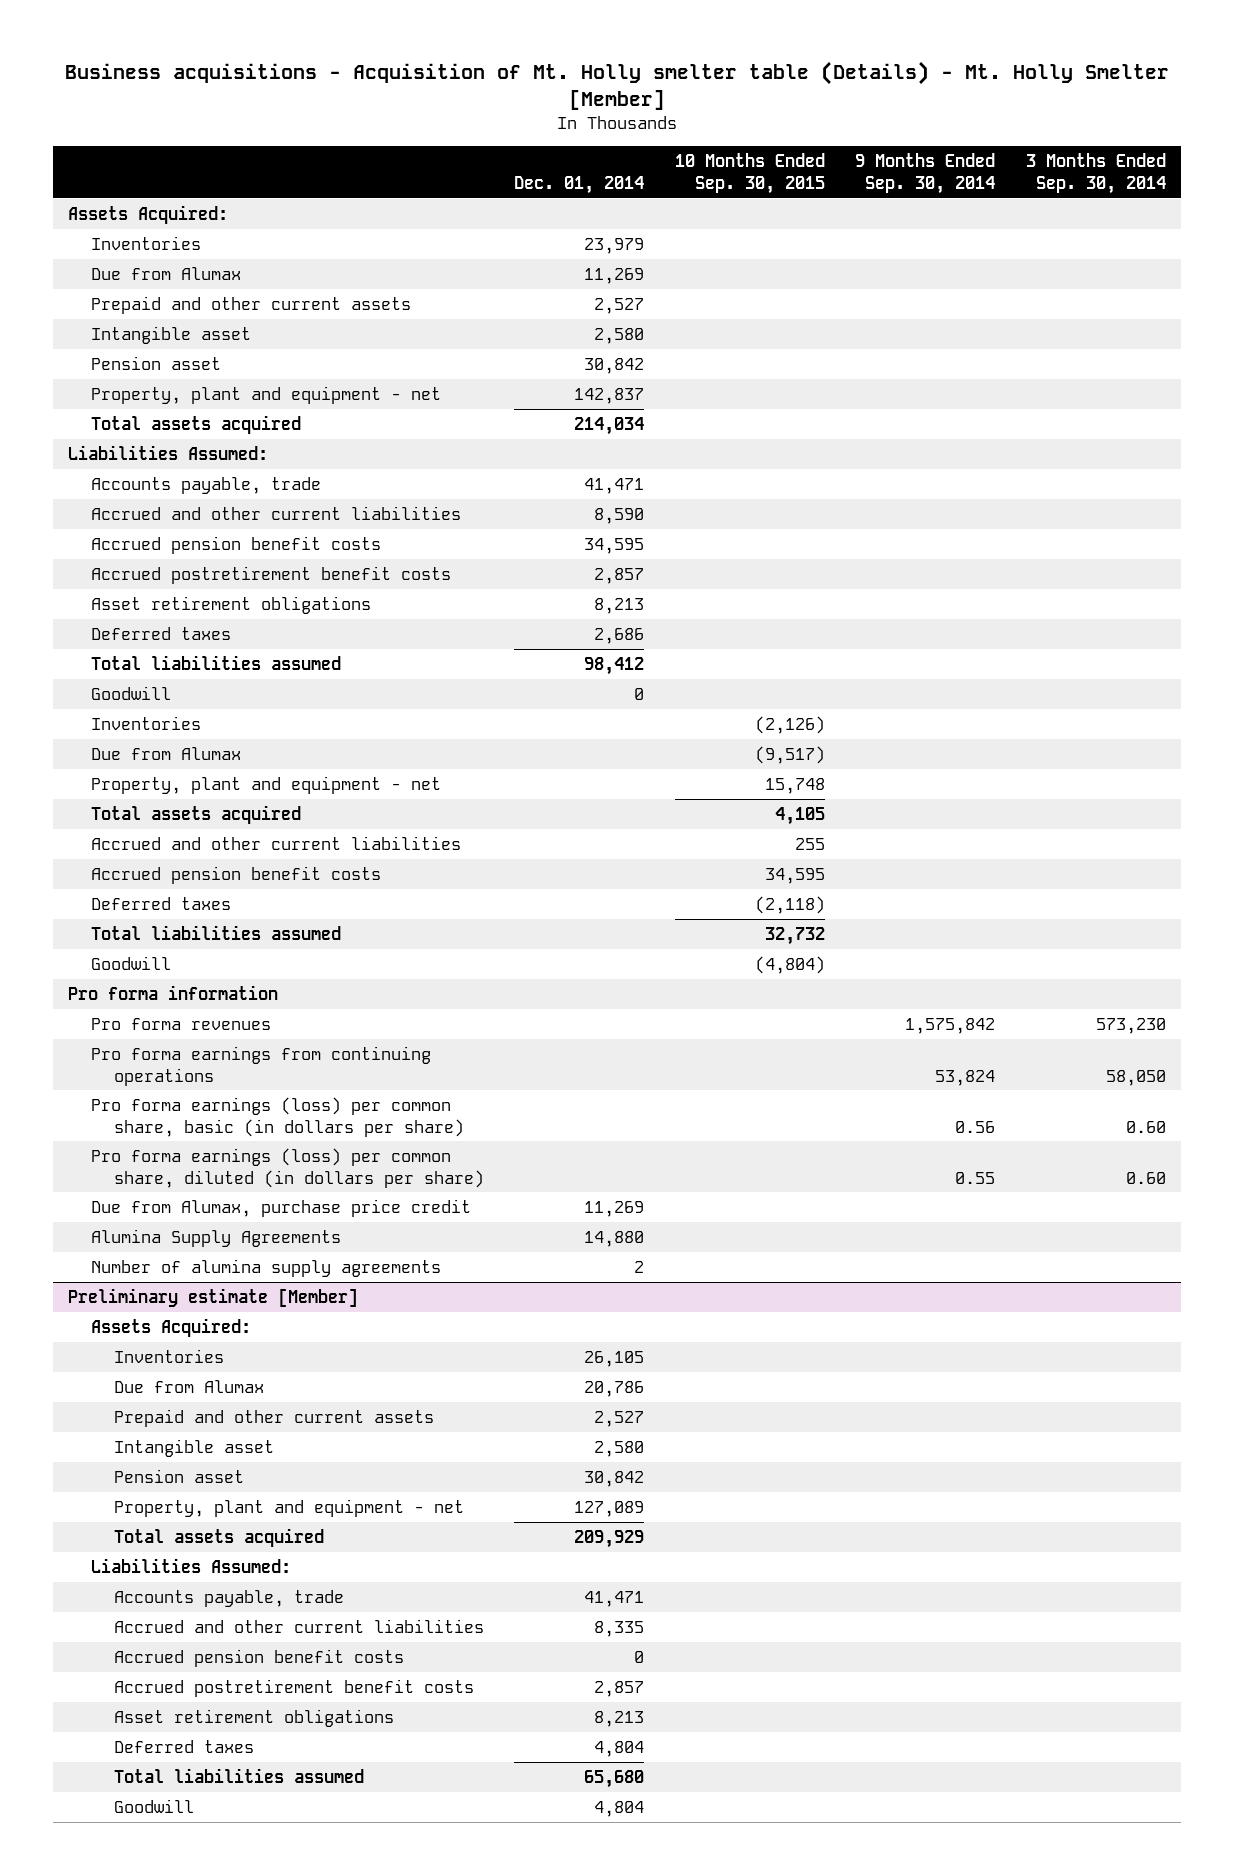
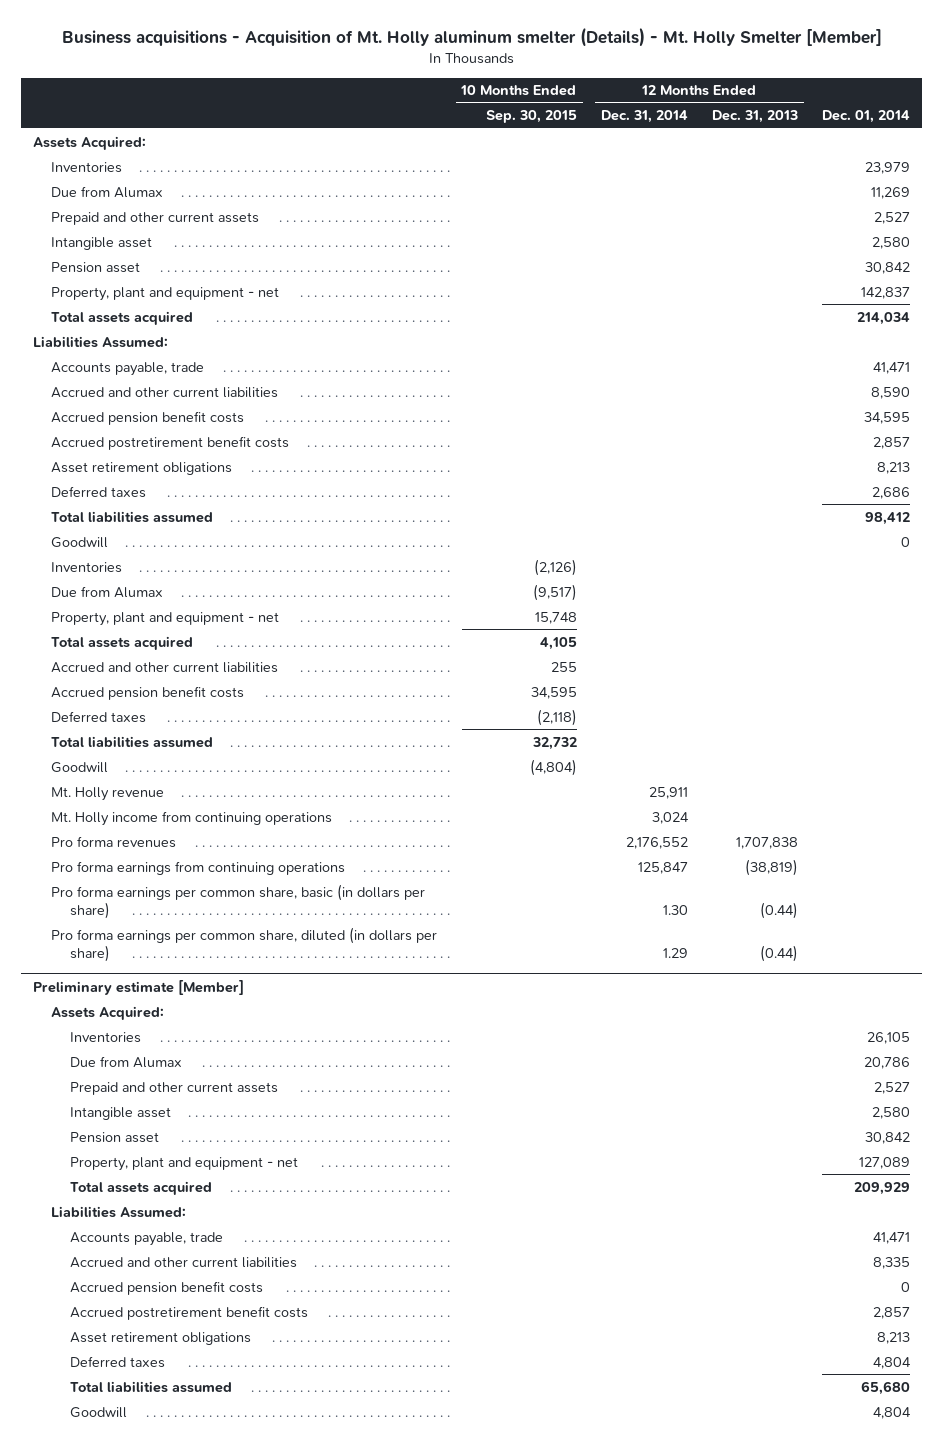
- Business acquisitions - Acquisition of Mt. Holly smelter table (Details) - Mt. Holly Smelter [Member]
+ Business acquisitions - Acquisition of Mt. Holly aluminum smelter (Details) - Mt. Holly Smelter [Member]
- | Dec. 01, 2014 | 10 Months Ended Sep. 30, 2015 | 9 Months Ended Sep. 30, 2014 | 3 Months Ended Sep. 30, 2014
+ | 10 Months Ended Sep. 30, 2015 | 12 Months Ended Dec. 31, 2014 | 12 Months Ended Dec. 31, 2013 | Dec. 01, 2014
- Pro forma information
+ Mt. Holly revenue | | 25,911 | |
+ Mt. Holly income from continuing operations | | 3,024 | |
- Pro forma earnings (loss) per common share, basic (in dollars per share) | | | 0.56 | 0.60
- Pro forma earnings (loss) per common share, diluted (in dollars per share) | | | 0.55 | 0.60
- Due from Alumax, purchase price credit | 11,269 | | |
- Alumina Supply Agreements | 14,880 | | |
- Number of alumina supply agreements | 2 | | |
+ Pro forma earnings per common share, basic (in dollars per share) | | 1.30 | (0.44) |
+ Pro forma earnings per common share, diluted (in dollars per share) | | 1.29 | (0.44) |

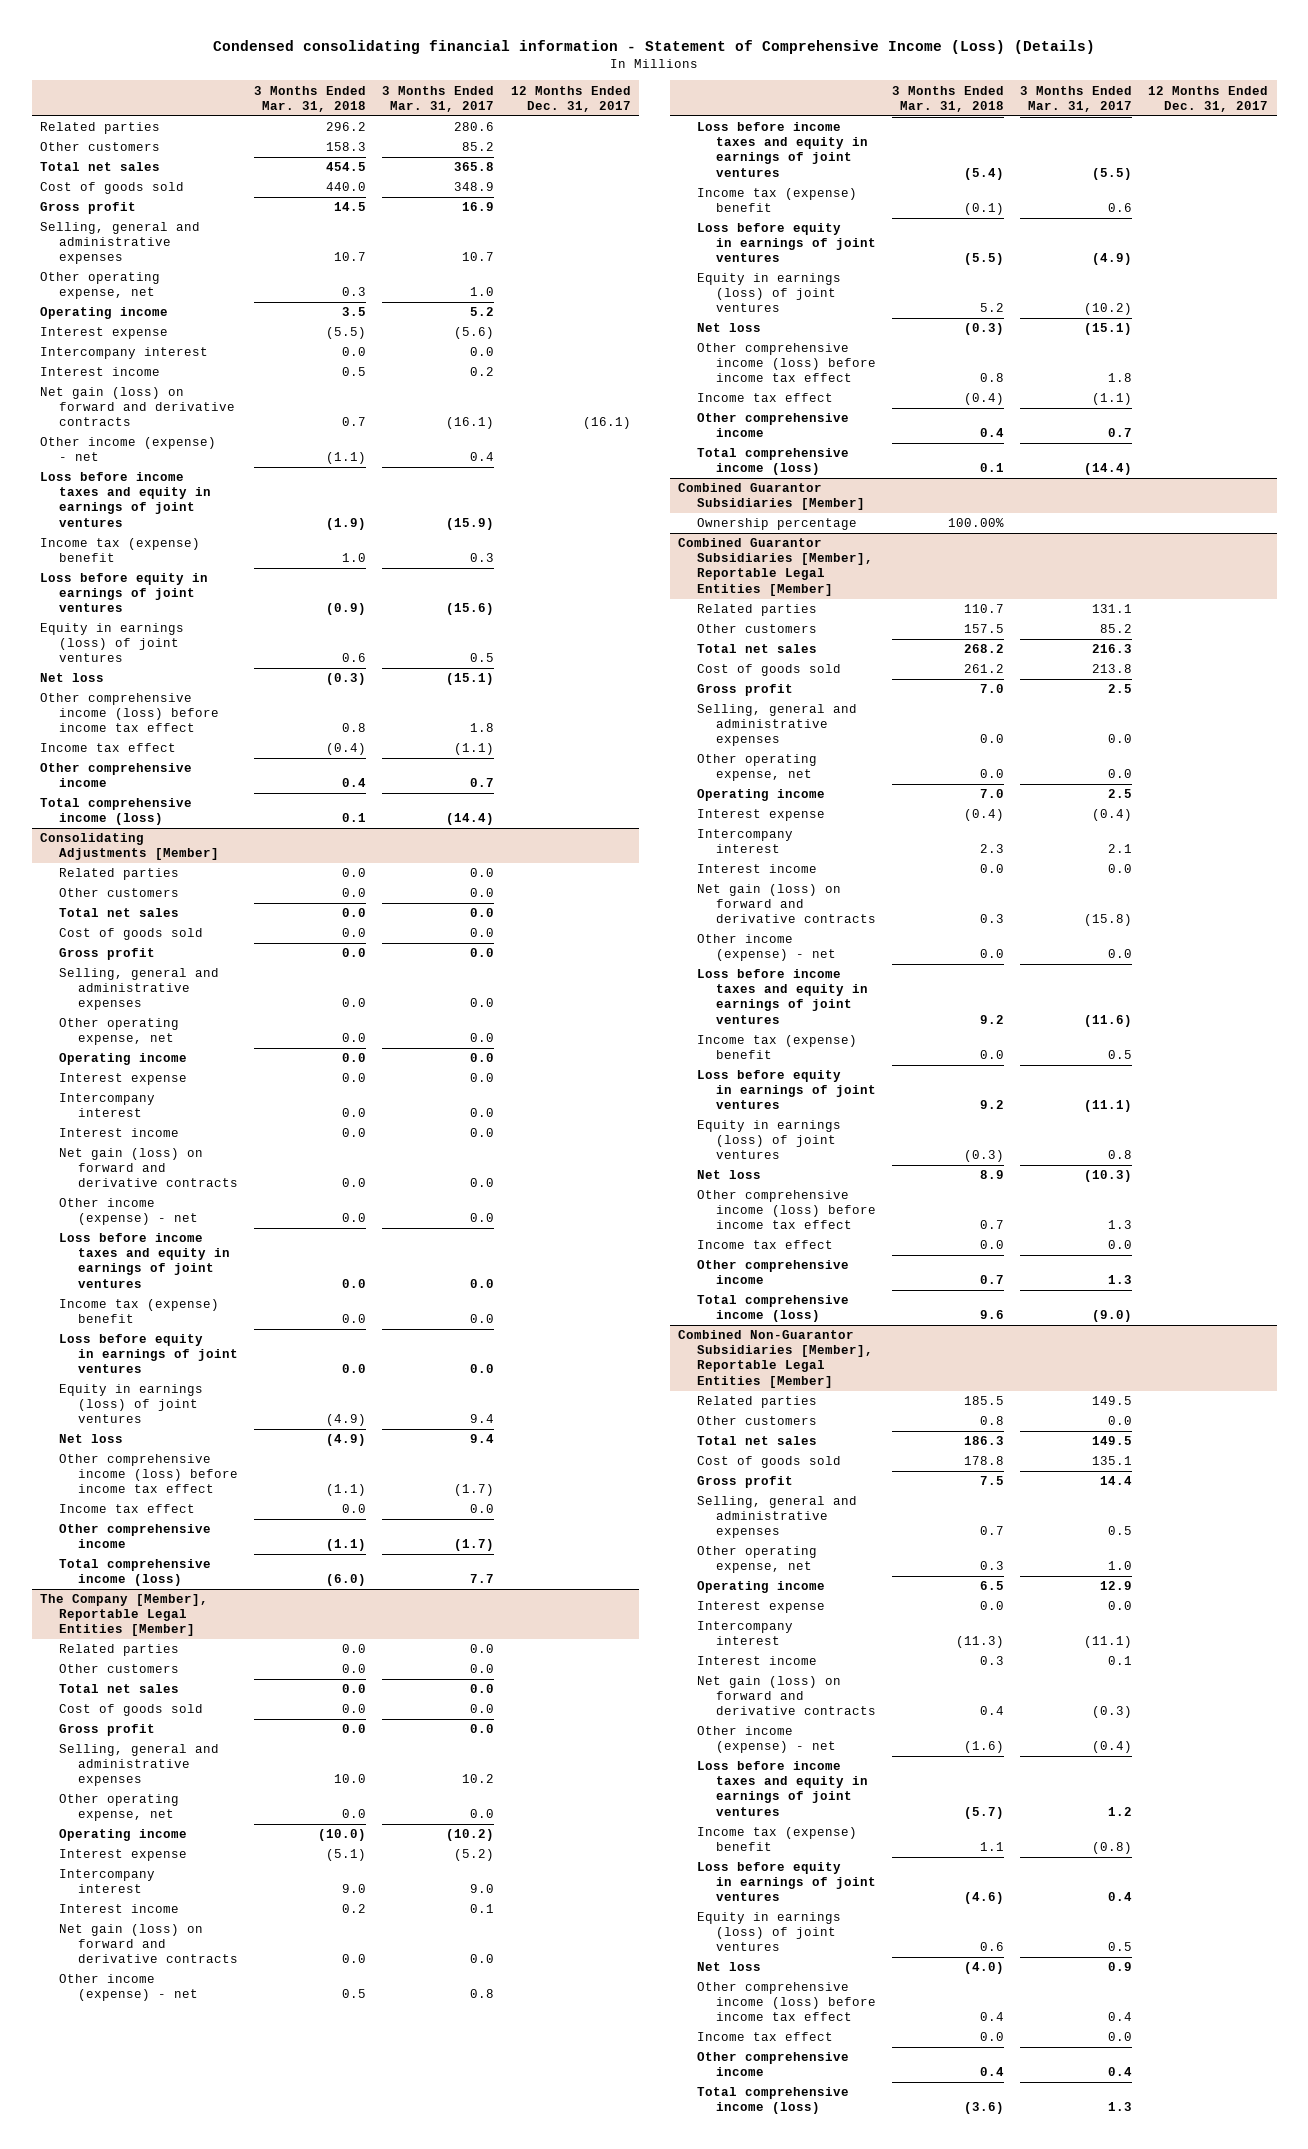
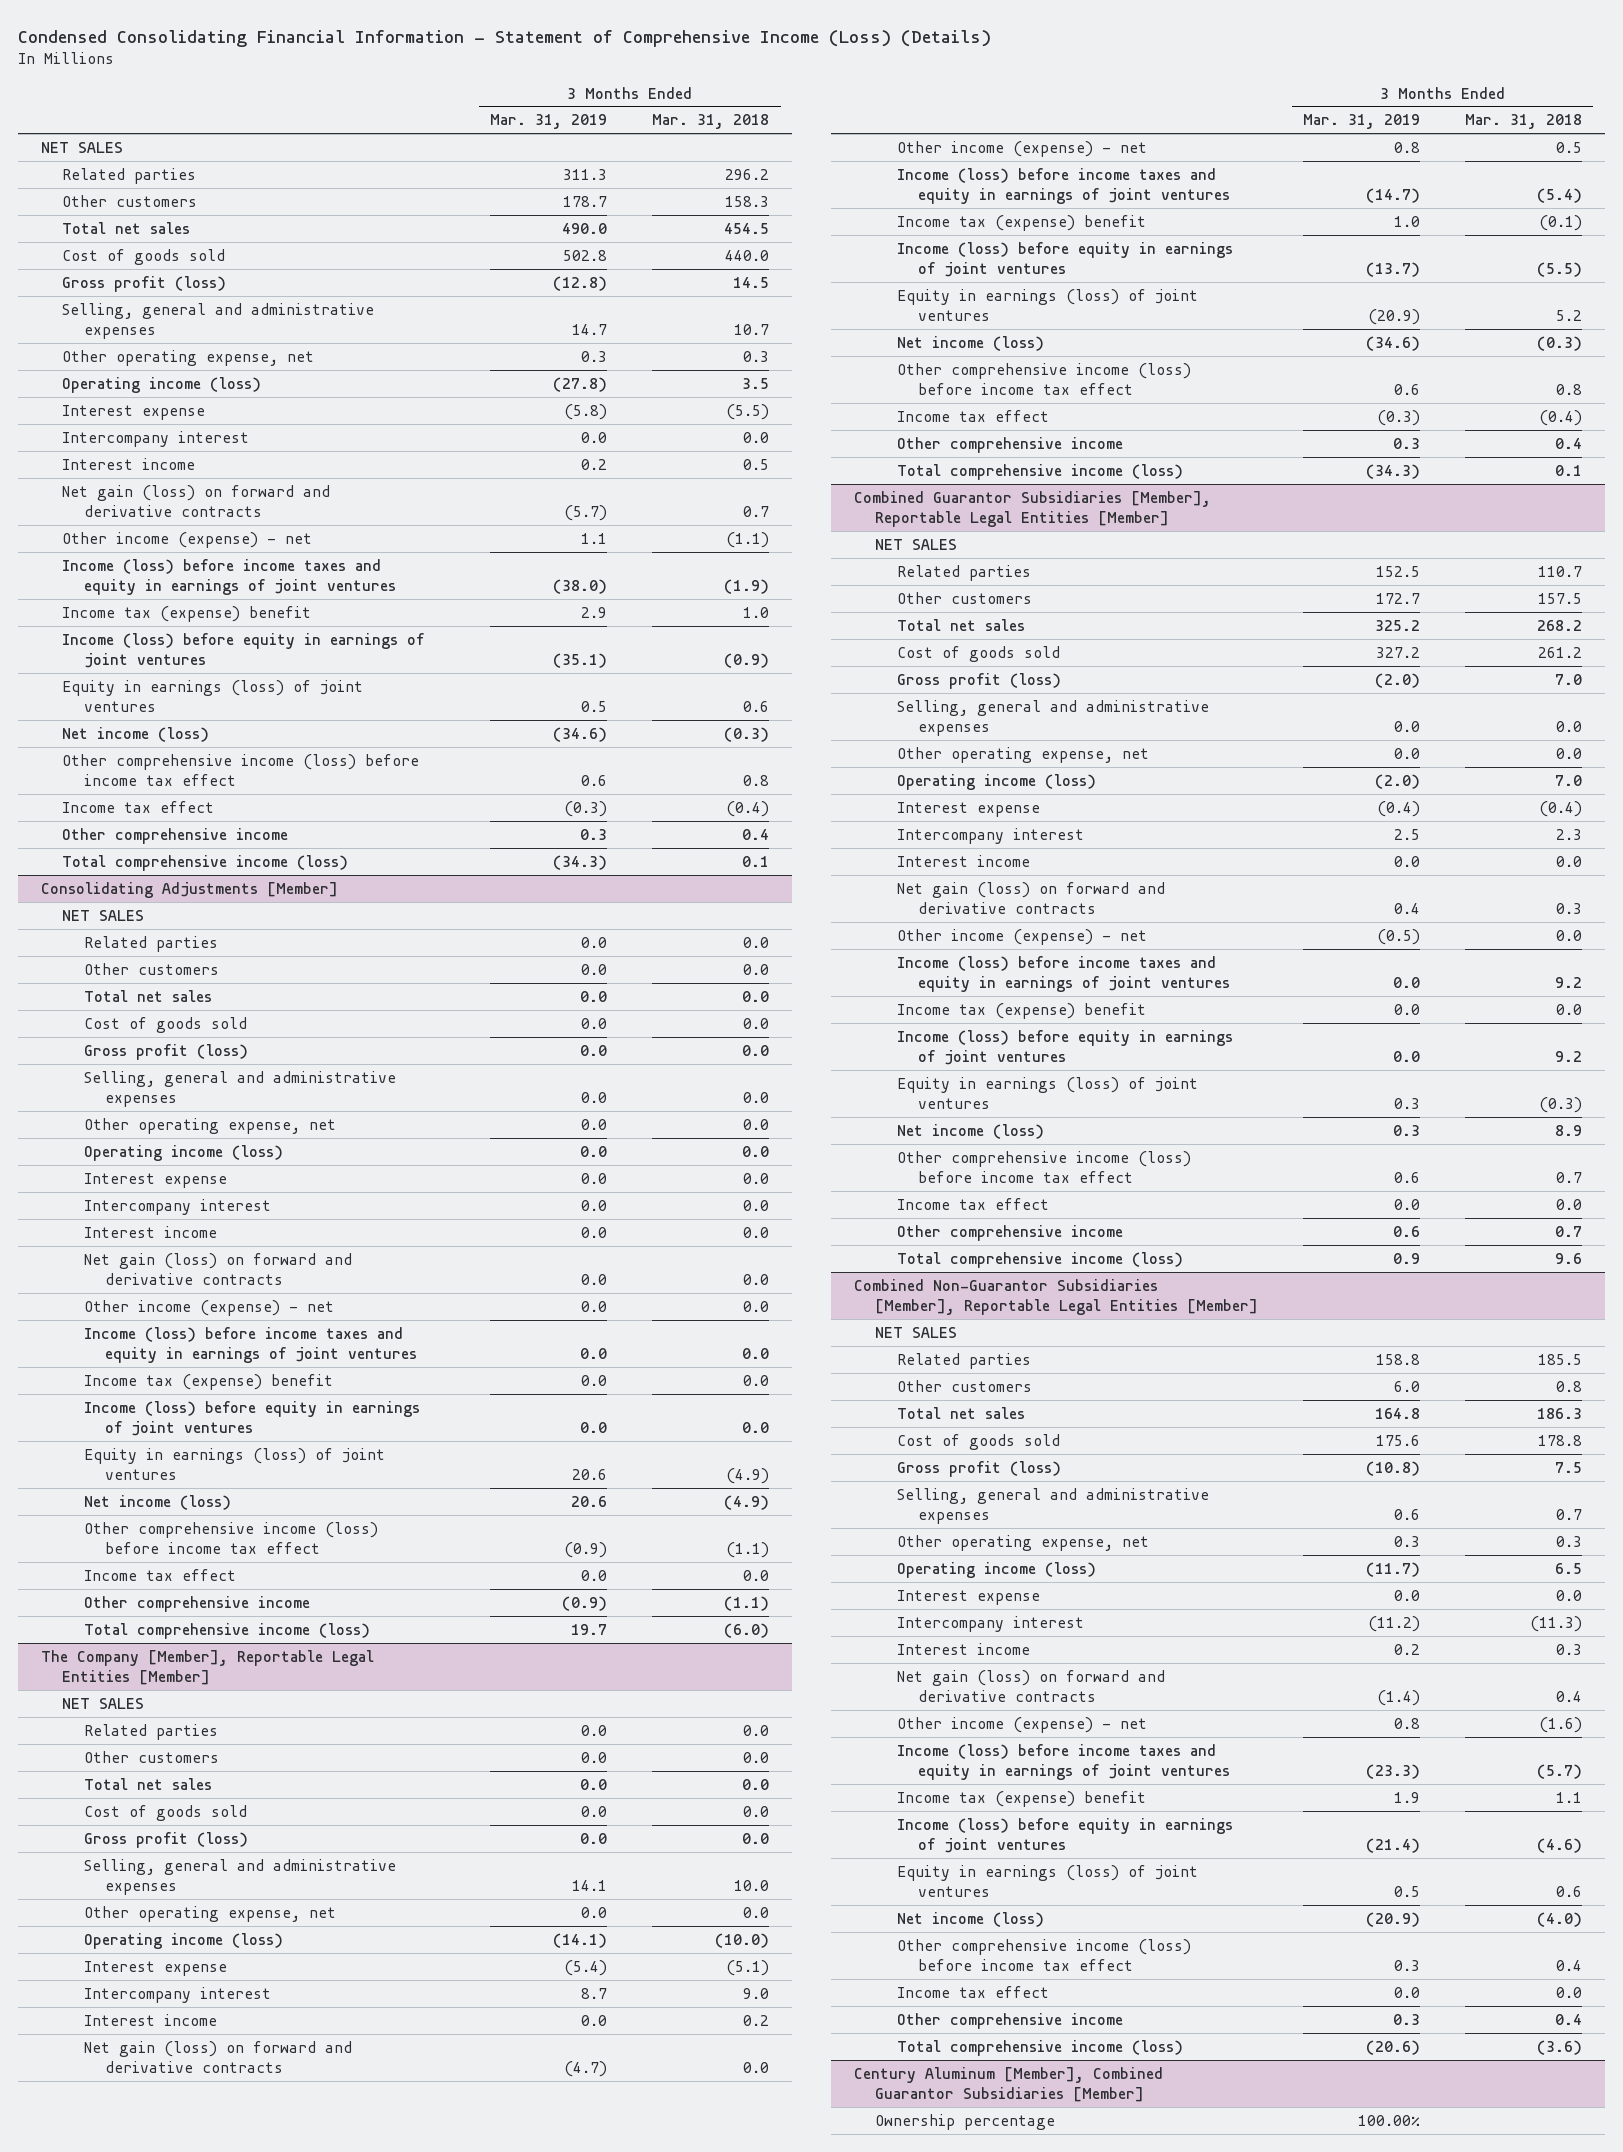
- Condensed consolidating financial information - Statement of Comprehensive Income (Loss) (Details)
+ Condensed Consolidating Financial Information - Statement of Comprehensive Income (Loss) (Details)
- | 3 Months Ended Mar. 31, 2018 | 3 Months Ended Mar. 31, 2017 | 12 Months Ended Dec. 31, 2017
+ | 3 Months Ended Mar. 31, 2019 | 3 Months Ended Mar. 31, 2018
+ NET SALES
- Gross profit | 14.5 | 16.9 |
+ Gross profit (loss) | (12.8) | 14.5
- Operating income | 3.5 | 5.2 |
+ Operating income (loss) | (27.8) | 3.5
- Loss before income taxes and equity in earnings of joint ventures | (1.9) | (15.9) |
+ Income (loss) before income taxes and equity in earnings of joint ventures | (38.0) | (1.9)
- Loss before equity in earnings of joint ventures | (0.9) | (15.6) |
+ Income (loss) before equity in earnings of joint ventures | (35.1) | (0.9)
- Net loss | (0.3) | (15.1) |
+ Net income (loss) | (34.6) | (0.3)
@ Consolidating Adjustments [Member]
+ NET SALES
- Gross profit | 0.0 | 0.0 |
+ Gross profit (loss) | 0.0 | 0.0
- Operating income | 0.0 | 0.0 |
+ Operating income (loss) | 0.0 | 0.0
- Loss before income taxes and equity in earnings of joint ventures | 0.0 | 0.0 |
+ Income (loss) before income taxes and equity in earnings of joint ventures | 0.0 | 0.0
- Loss before equity in earnings of joint ventures | 0.0 | 0.0 |
+ Income (loss) before equity in earnings of joint ventures | 0.0 | 0.0
- Net loss | (4.9) | 9.4 |
+ Net income (loss) | 20.6 | (4.9)
@ The Company [Member], Reportable Legal Entities [Member]
+ NET SALES
- Gross profit | 0.0 | 0.0 |
+ Gross profit (loss) | 0.0 | 0.0
- Operating income | (10.0) | (10.2) |
+ Operating income (loss) | (14.1) | (10.0)
- Loss before income taxes and equity in earnings of joint ventures | (5.4) | (5.5) |
+ Income (loss) before income taxes and equity in earnings of joint ventures | (14.7) | (5.4)
- Loss before equity in earnings of joint ventures | (5.5) | (4.9) |
+ Income (loss) before equity in earnings of joint ventures | (13.7) | (5.5)
- Net loss | (0.3) | (15.1) |
+ Net income (loss) | (34.6) | (0.3)
- Combined Guarantor Subsidiaries [Member]
- Ownership percentage | 100.00% | |
@ Combined Guarantor Subsidiaries [Member], Reportable Legal Entities [Member]
+ NET SALES
- Gross profit | 7.0 | 2.5 |
+ Gross profit (loss) | (2.0) | 7.0
- Operating income | 7.0 | 2.5 |
+ Operating income (loss) | (2.0) | 7.0
- Loss before income taxes and equity in earnings of joint ventures | 9.2 | (11.6) |
+ Income (loss) before income taxes and equity in earnings of joint ventures | 0.0 | 9.2
- Loss before equity in earnings of joint ventures | 9.2 | (11.1) |
+ Income (loss) before equity in earnings of joint ventures | 0.0 | 9.2
- Net loss | 8.9 | (10.3) |
+ Net income (loss) | 0.3 | 8.9
@ Combined Non-Guarantor Subsidiaries [Member], Reportable Legal Entities [Member]
+ NET SALES
- Gross profit | 7.5 | 14.4 |
+ Gross profit (loss) | (10.8) | 7.5
- Operating income | 6.5 | 12.9 |
+ Operating income (loss) | (11.7) | 6.5
- Loss before income taxes and equity in earnings of joint ventures | (5.7) | 1.2 |
+ Income (loss) before income taxes and equity in earnings of joint ventures | (23.3) | (5.7)
- Loss before equity in earnings of joint ventures | (4.6) | 0.4 |
+ Income (loss) before equity in earnings of joint ventures | (21.4) | (4.6)
- Net loss | (4.0) | 0.9 |
+ Net income (loss) | (20.9) | (4.0)
+ Century Aluminum [Member], Combined Guarantor Subsidiaries [Member]
+ Ownership percentage | 100.00% |

